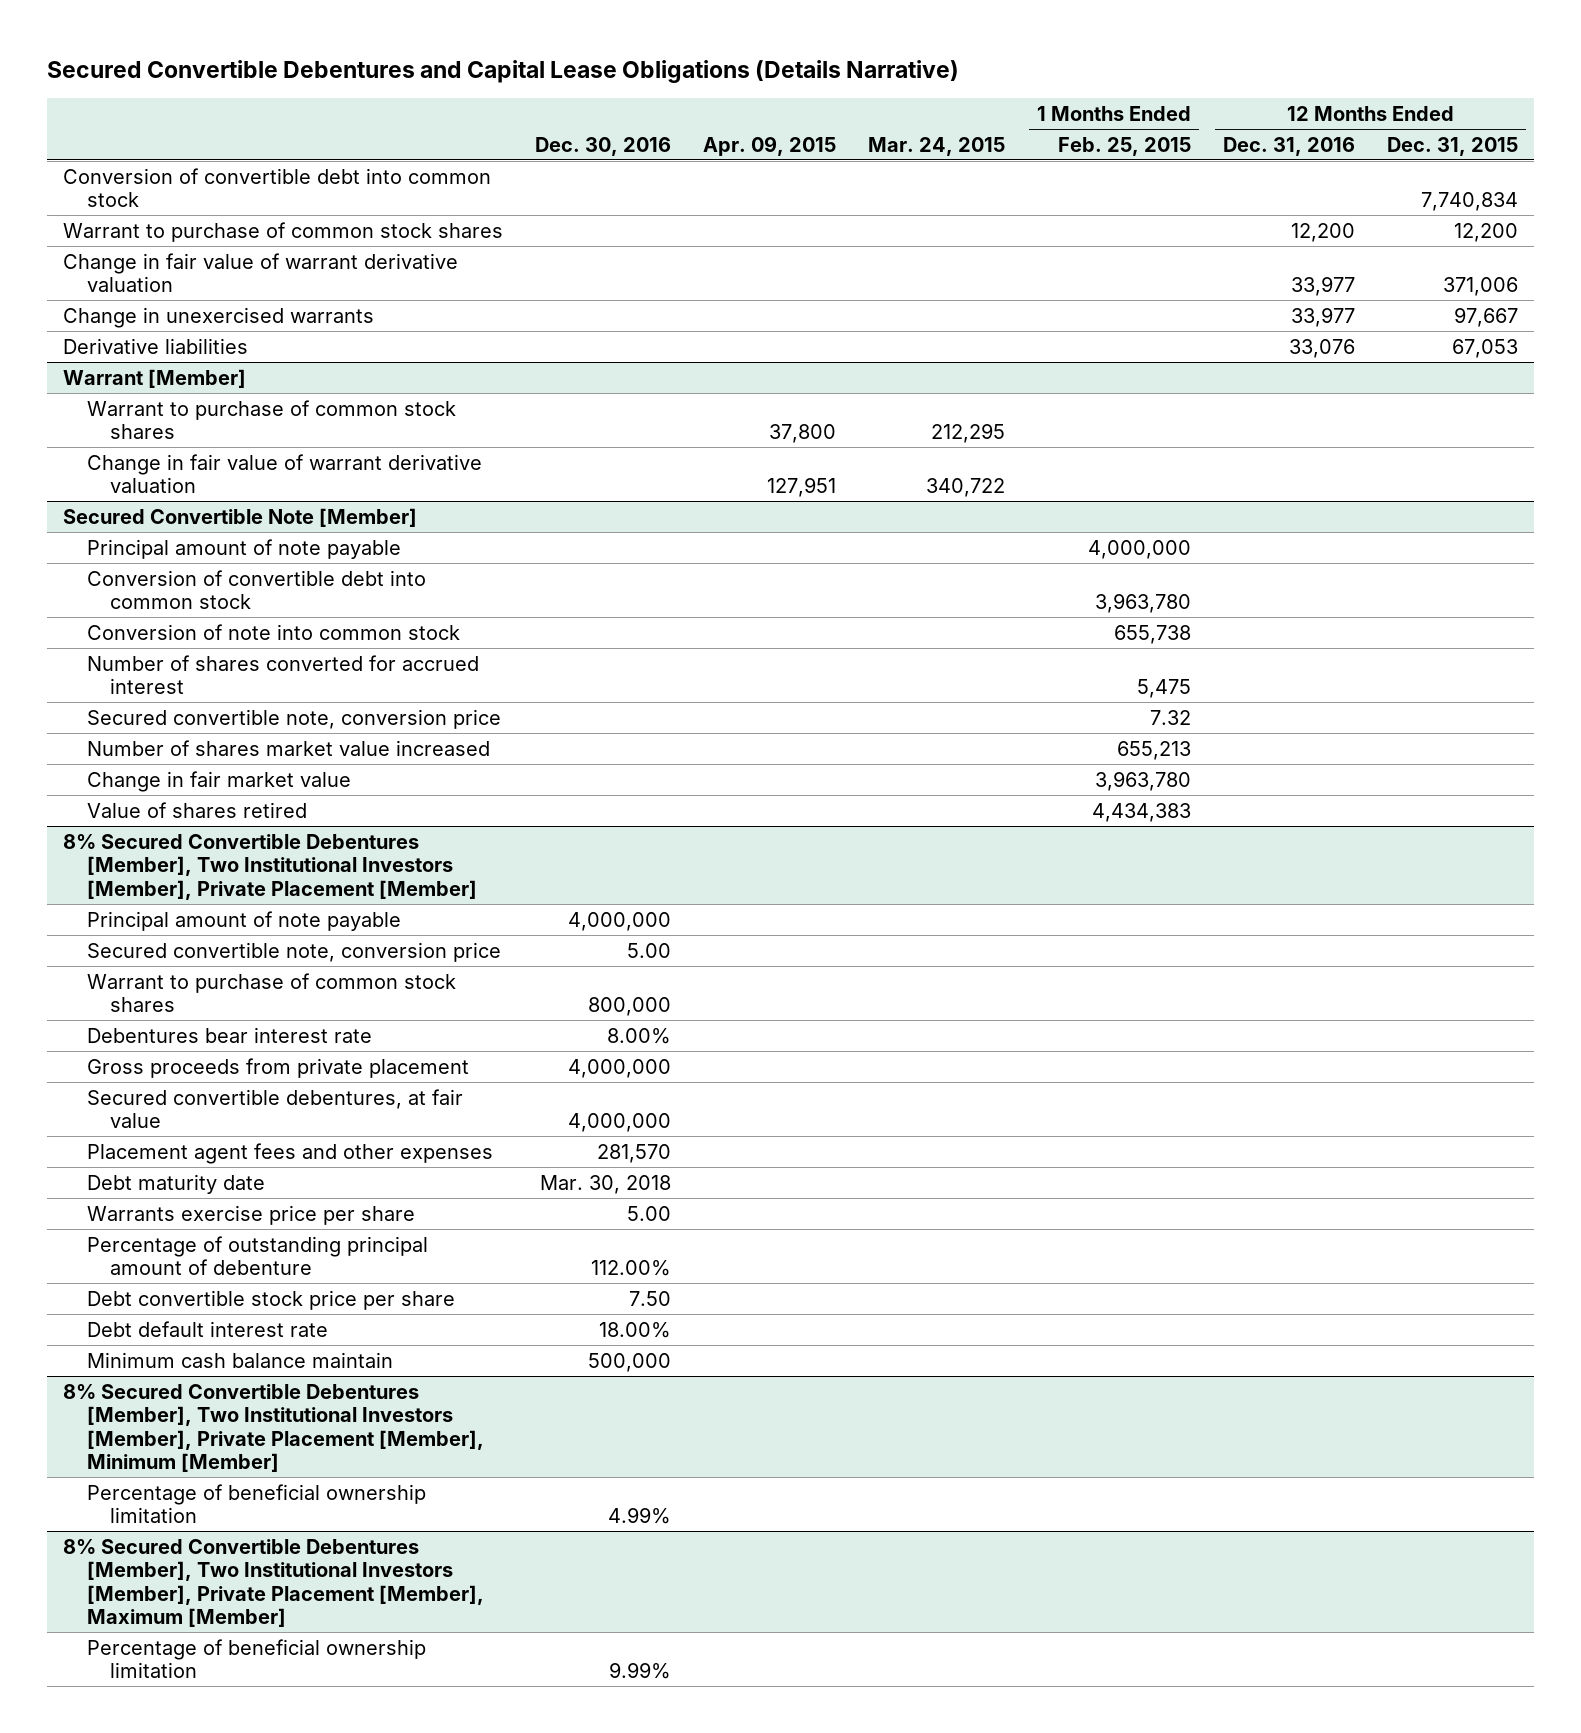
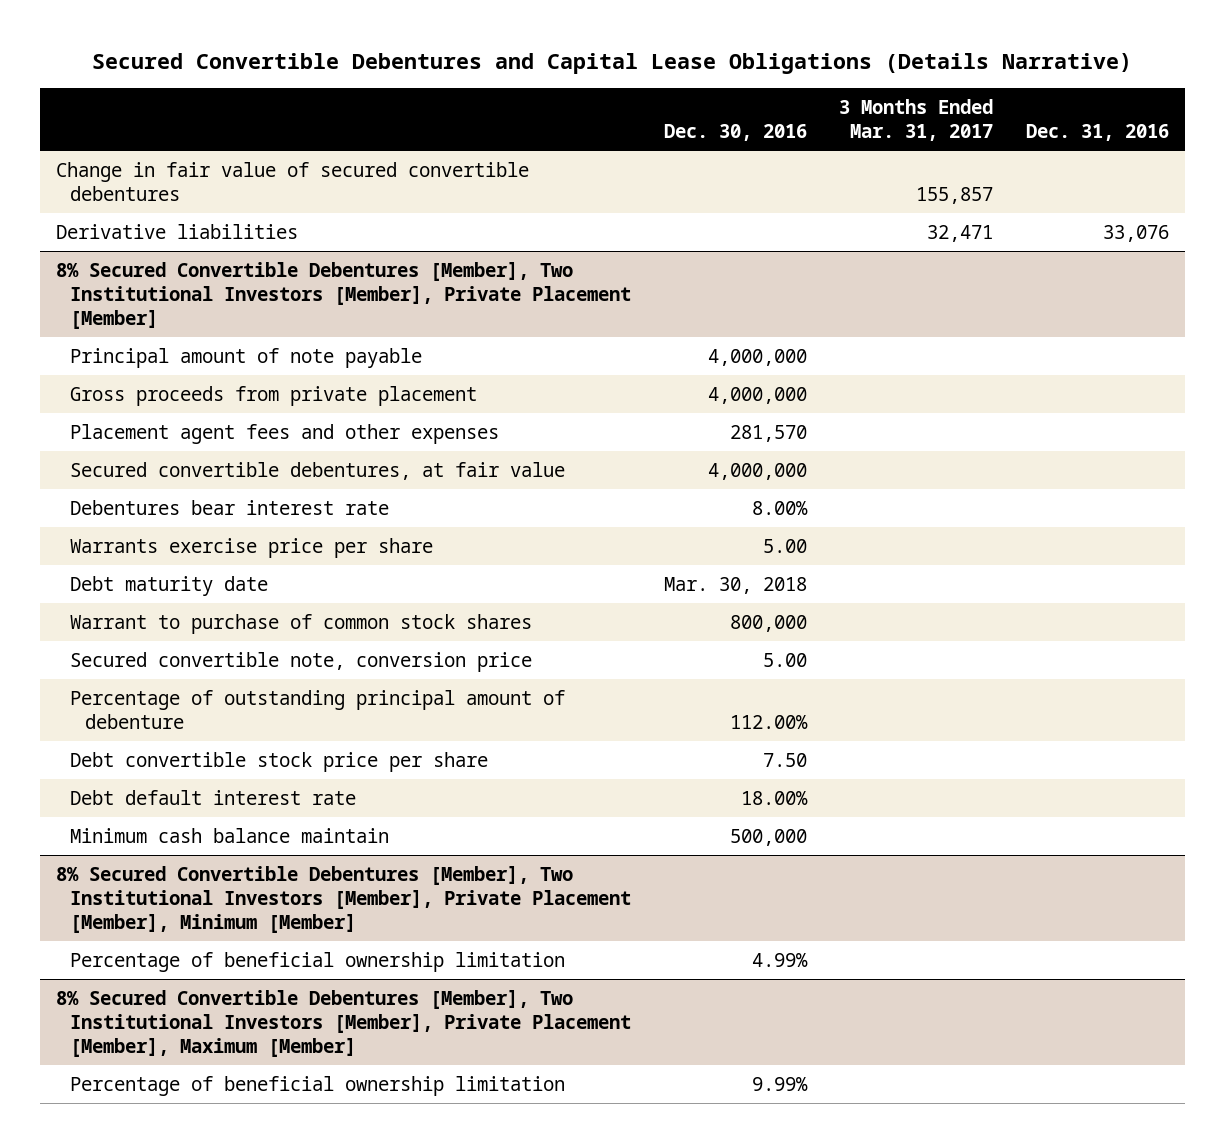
- | Dec. 30, 2016 | Apr. 09, 2015 | Mar. 24, 2015 | 1 Months Ended Feb. 25, 2015 | 12 Months Ended Dec. 31, 2016 | 12 Months Ended Dec. 31, 2015
+ | Dec. 30, 2016 | 3 Months Ended Mar. 31, 2017 | Dec. 31, 2016
- Conversion of convertible debt into common stock | | | | | | 7,740,834
- Warrant to purchase of common stock shares | | | | | 12,200 | 12,200
- Change in fair value of warrant derivative valuation | | | | | 33,977 | 371,006
- Change in unexercised warrants | | | | | 33,977 | 97,667
+ Change in fair value of secured convertible debentures | | 155,857 |
- Warrant [Member]
- Warrant to purchase of common stock shares | | 37,800 | 212,295 | | |
- Change in fair value of warrant derivative valuation | | 127,951 | 340,722 | | |
- Secured Convertible Note [Member]
- Principal amount of note payable | | | | 4,000,000 | |
- Conversion of convertible debt into common stock | | | | 3,963,780 | |
- Conversion of note into common stock | | | | 655,738 | |
- Number of shares converted for accrued interest | | | | 5,475 | |
- Secured convertible note, conversion price | | | | 7.32 | |
- Number of shares market value increased | | | | 655,213 | |
- Change in fair market value | | | | 3,963,780 | |
- Value of shares retired | | | | 4,434,383 | |
@ 8% Secured Convertible Debentures [Member], Two Institutional Investors [Member], Private Placement [Member]
moved down: Secured convertible debentures, at fair value | 4,000,000 | |
moved down: Debentures bear interest rate | 8.00% | |
moved down: Debt maturity date | Mar. 30, 2018 | |
moved down: Warrant to purchase of common stock shares | 800,000 | |
moved down: Secured convertible note, conversion price | 5.00 | |

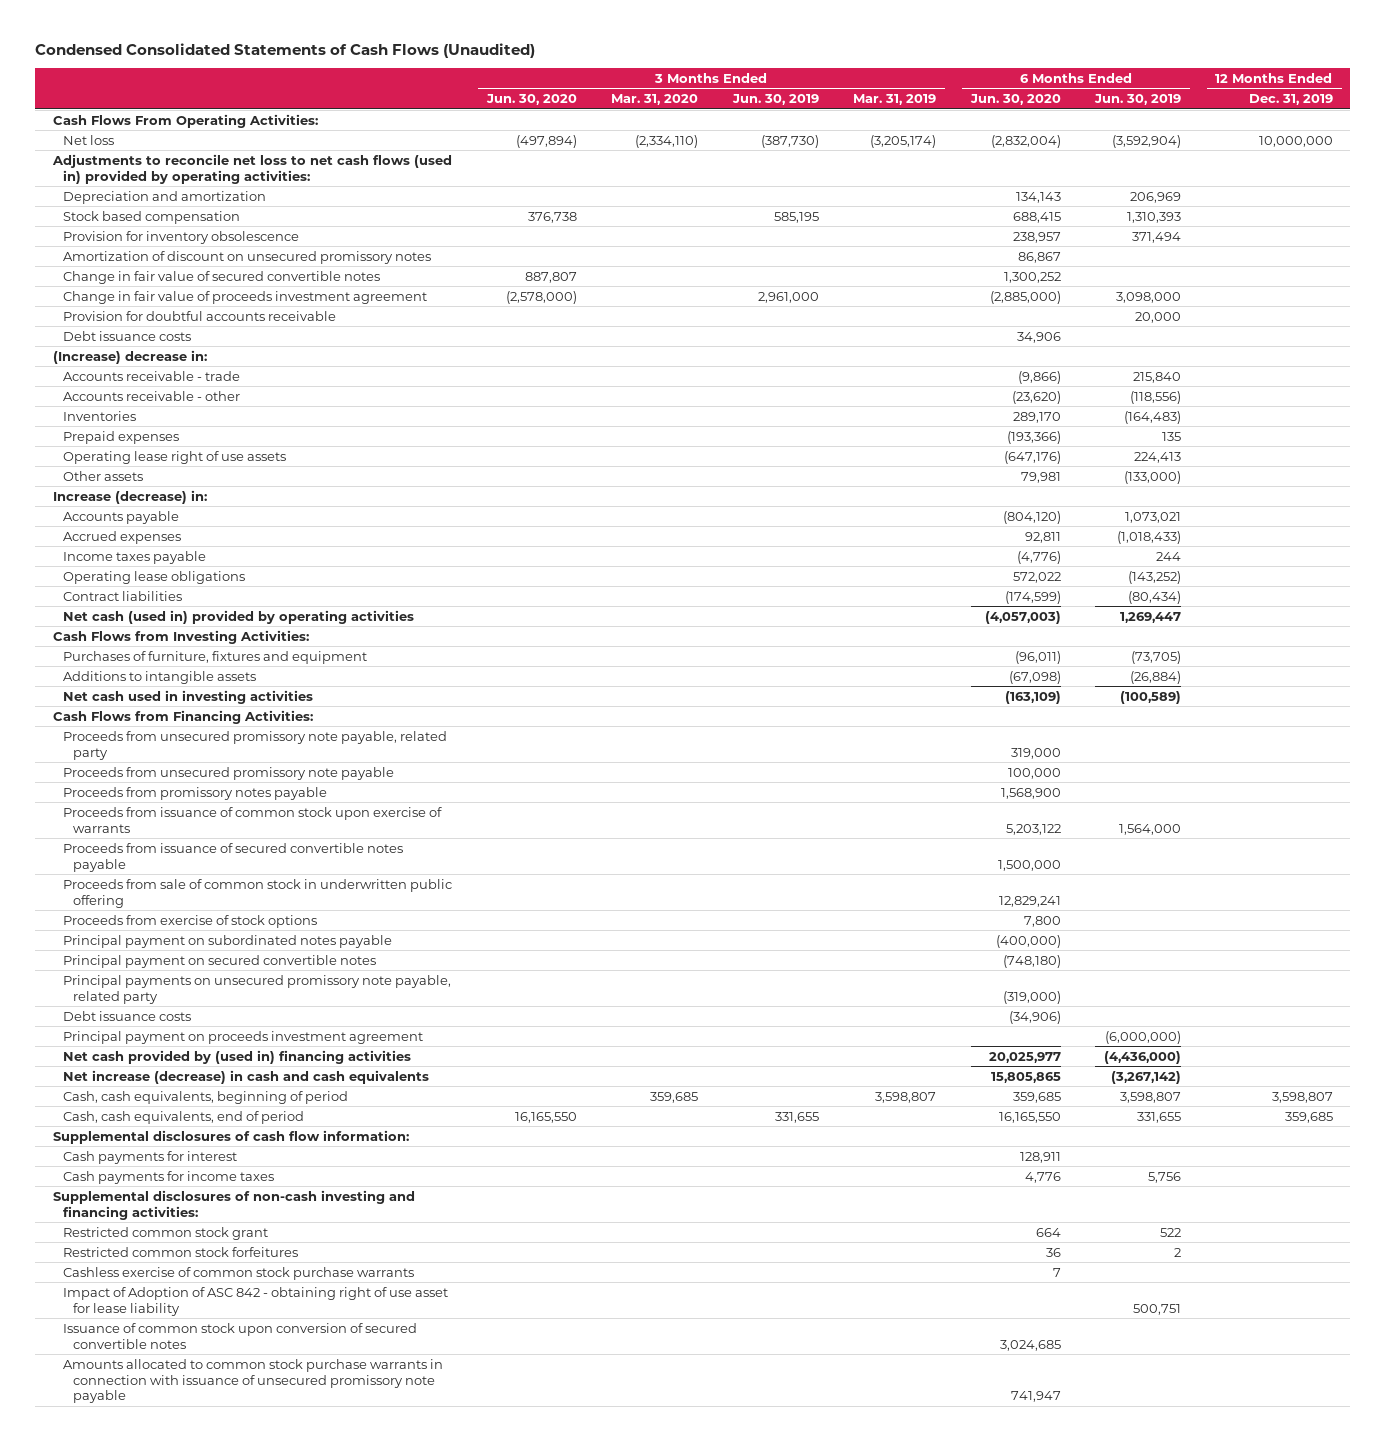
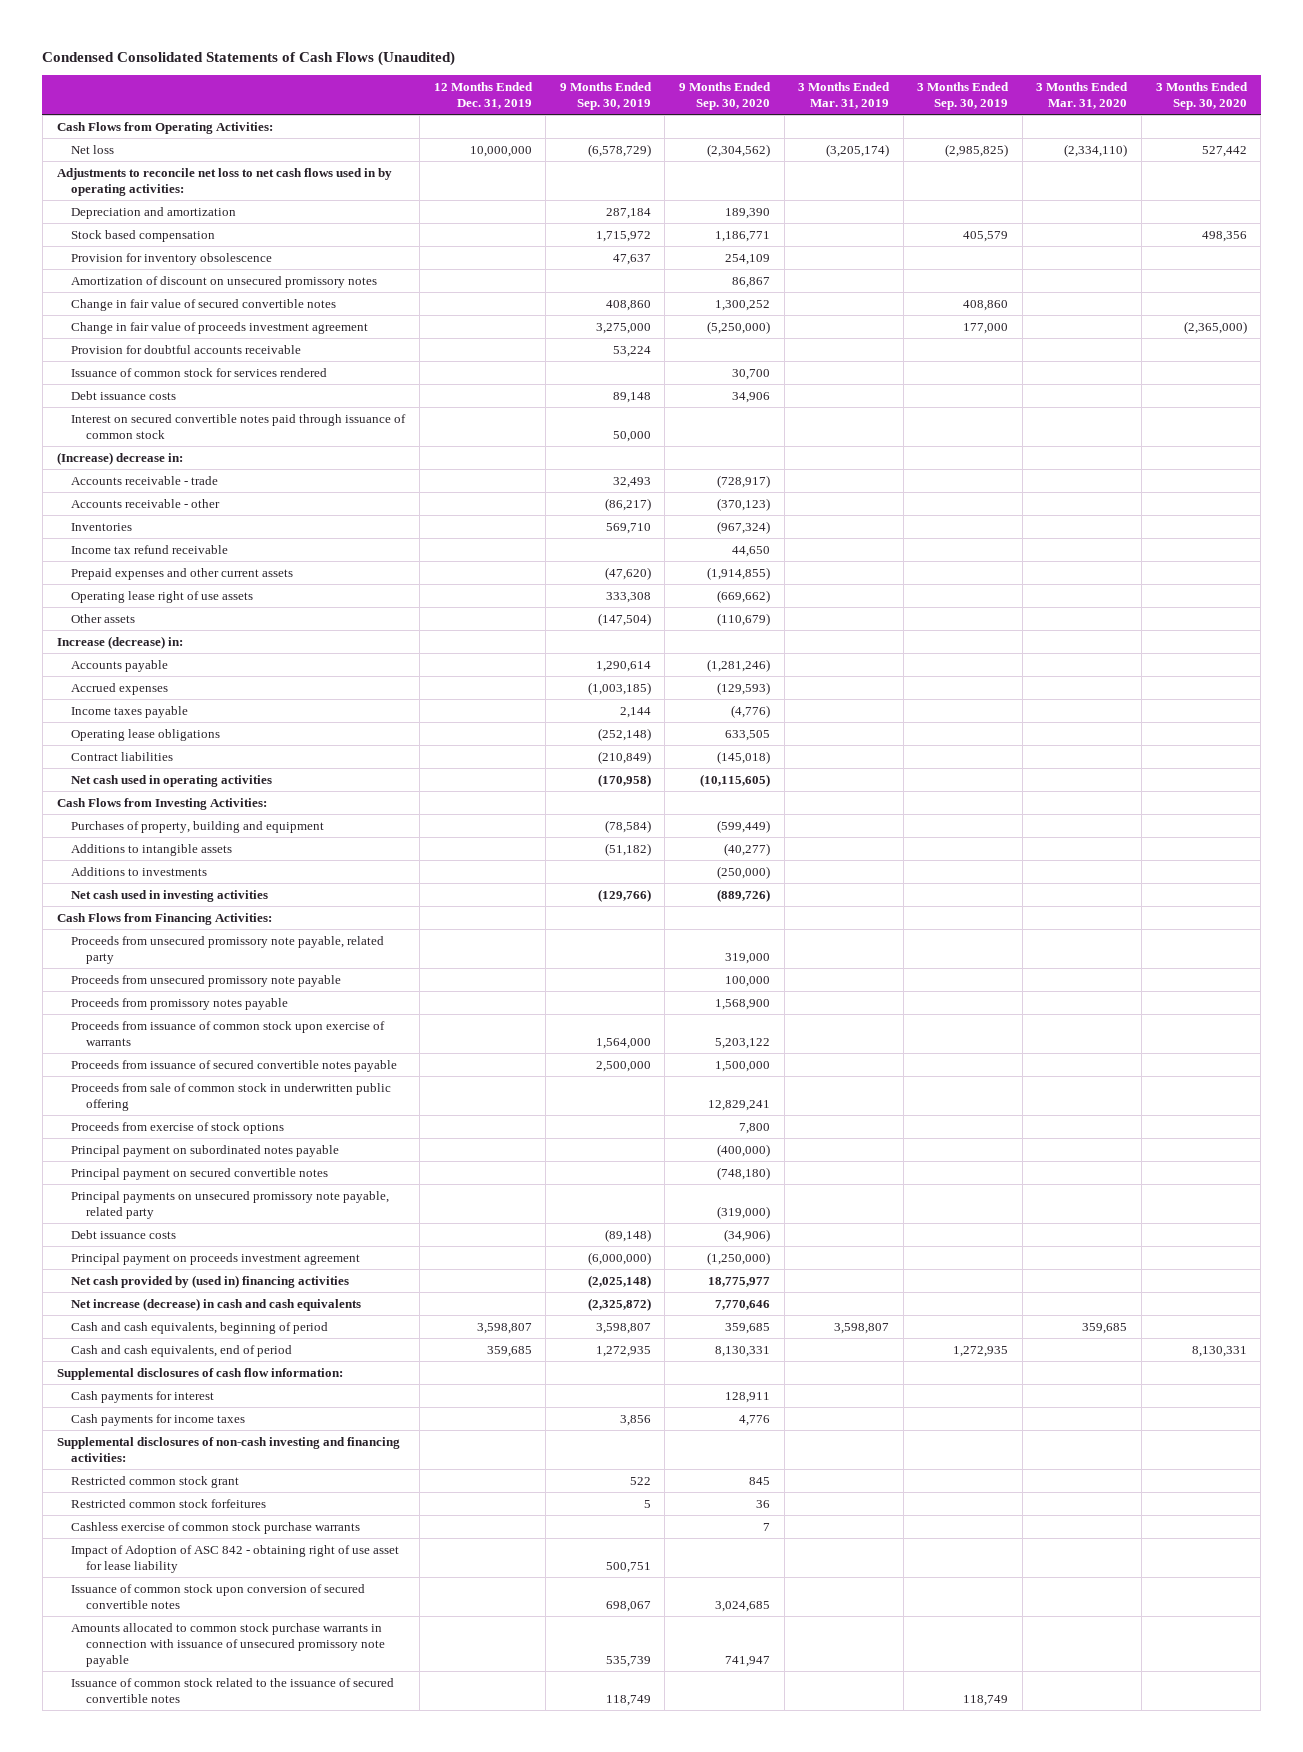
- | 3 Months Ended Jun. 30, 2020 | 3 Months Ended Mar. 31, 2020 | 3 Months Ended Jun. 30, 2019 | 3 Months Ended Mar. 31, 2019 | 6 Months Ended Jun. 30, 2020 | 6 Months Ended Jun. 30, 2019 | 12 Months Ended Dec. 31, 2019
+ | 12 Months Ended Dec. 31, 2019 | 9 Months Ended Sep. 30, 2019 | 9 Months Ended Sep. 30, 2020 | 3 Months Ended Mar. 31, 2019 | 3 Months Ended Sep. 30, 2019 | 3 Months Ended Mar. 31, 2020 | 3 Months Ended Sep. 30, 2020
- Cash Flows From Operating Activities:
+ Cash Flows from Operating Activities:
- Adjustments to reconcile net loss to net cash flows (used in) provided by operating activities:
+ Adjustments to reconcile net loss to net cash flows used in by operating activities:
+ Issuance of common stock for services rendered | | | 30,700 | | | |
+ Interest on secured convertible notes paid through issuance of common stock | | 50,000 | | | | |
- Prepaid expenses | | | | | (193,366) | 135 |
+ Income tax refund receivable | | | 44,650 | | | |
+ Prepaid expenses and other current assets | | (47,620) | (1,914,855) | | | |
- Net cash (used in) provided by operating activities | | | | | (4,057,003) | 1,269,447 |
+ Net cash used in operating activities | | (170,958) | (10,115,605) | | | |
- Purchases of furniture, fixtures and equipment | | | | | (96,011) | (73,705) |
+ Purchases of property, building and equipment | | (78,584) | (599,449) | | | |
+ Additions to investments | | | (250,000) | | | |
- Cash, cash equivalents, beginning of period | | 359,685 | | 3,598,807 | 359,685 | 3,598,807 | 3,598,807
- Cash, cash equivalents, end of period | 16,165,550 | | 331,655 | | 16,165,550 | 331,655 | 359,685
+ Cash and cash equivalents, beginning of period | 3,598,807 | 3,598,807 | 359,685 | 3,598,807 | | 359,685 |
+ Cash and cash equivalents, end of period | 359,685 | 1,272,935 | 8,130,331 | | 1,272,935 | | 8,130,331
+ Issuance of common stock related to the issuance of secured convertible notes | | 118,749 | | | 118,749 | |

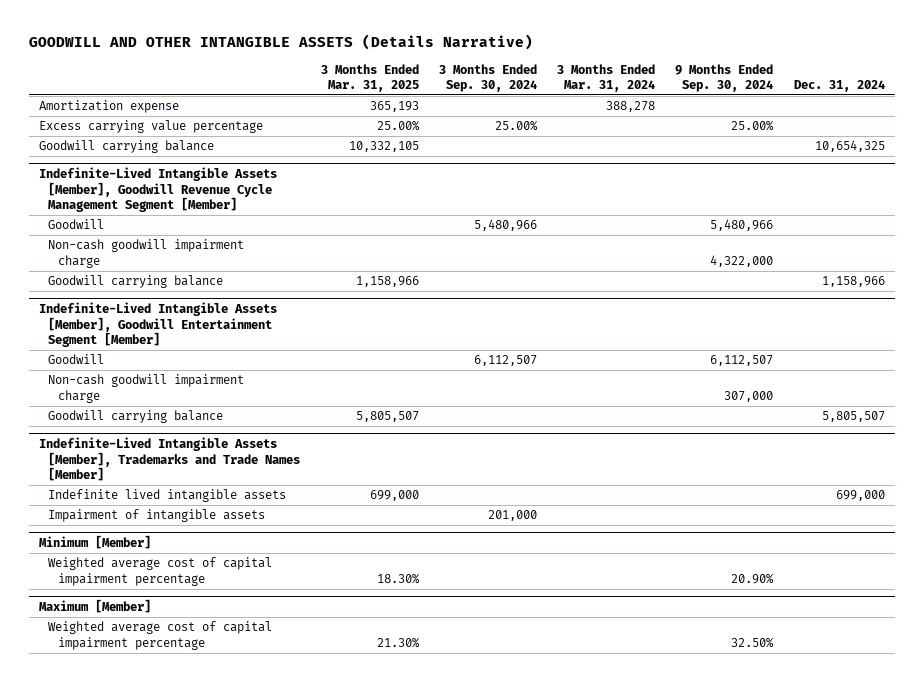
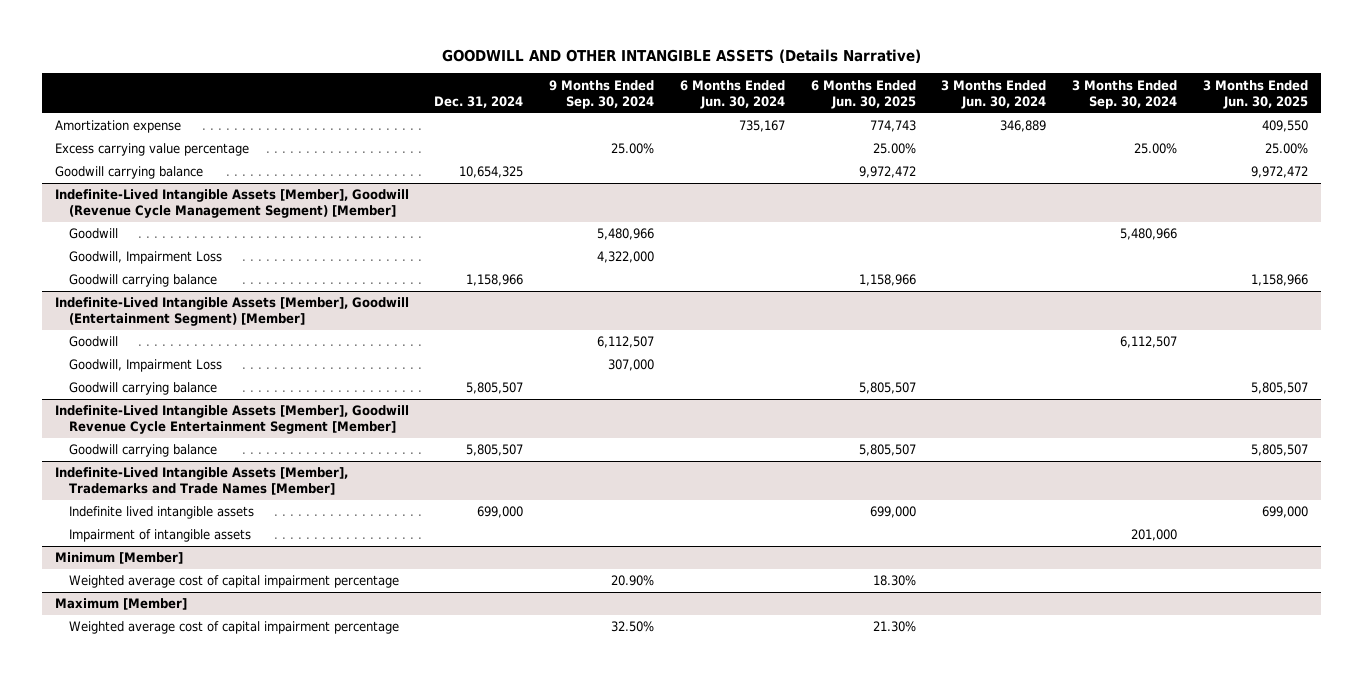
- | 3 Months Ended Mar. 31, 2025 | 3 Months Ended Sep. 30, 2024 | 3 Months Ended Mar. 31, 2024 | 9 Months Ended Sep. 30, 2024 | Dec. 31, 2024
+ | Dec. 31, 2024 | 9 Months Ended Sep. 30, 2024 | 6 Months Ended Jun. 30, 2024 | 6 Months Ended Jun. 30, 2025 | 3 Months Ended Jun. 30, 2024 | 3 Months Ended Sep. 30, 2024 | 3 Months Ended Jun. 30, 2025
- Indefinite-Lived Intangible Assets [Member], Goodwill Revenue Cycle Management Segment [Member]
+ Indefinite-Lived Intangible Assets [Member], Goodwill (Revenue Cycle Management Segment) [Member]
- Non-cash goodwill impairment charge | | | | 4,322,000 |
+ Goodwill, Impairment Loss | | 4,322,000 | | | | |
- Indefinite-Lived Intangible Assets [Member], Goodwill Entertainment Segment [Member]
+ Indefinite-Lived Intangible Assets [Member], Goodwill (Entertainment Segment) [Member]
- Non-cash goodwill impairment charge | | | | 307,000 |
+ Goodwill, Impairment Loss | | 307,000 | | | | |
+ Indefinite-Lived Intangible Assets [Member], Goodwill Revenue Cycle Entertainment Segment [Member]
+ Goodwill carrying balance | 5,805,507 | | | 5,805,507 | | | 5,805,507

